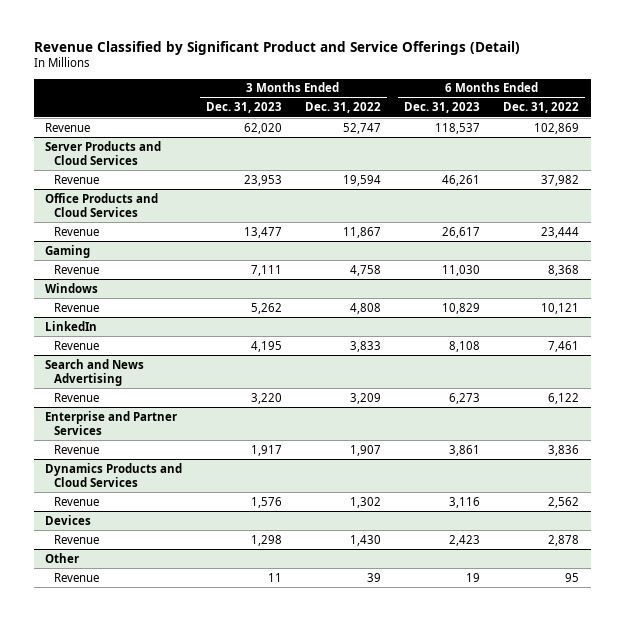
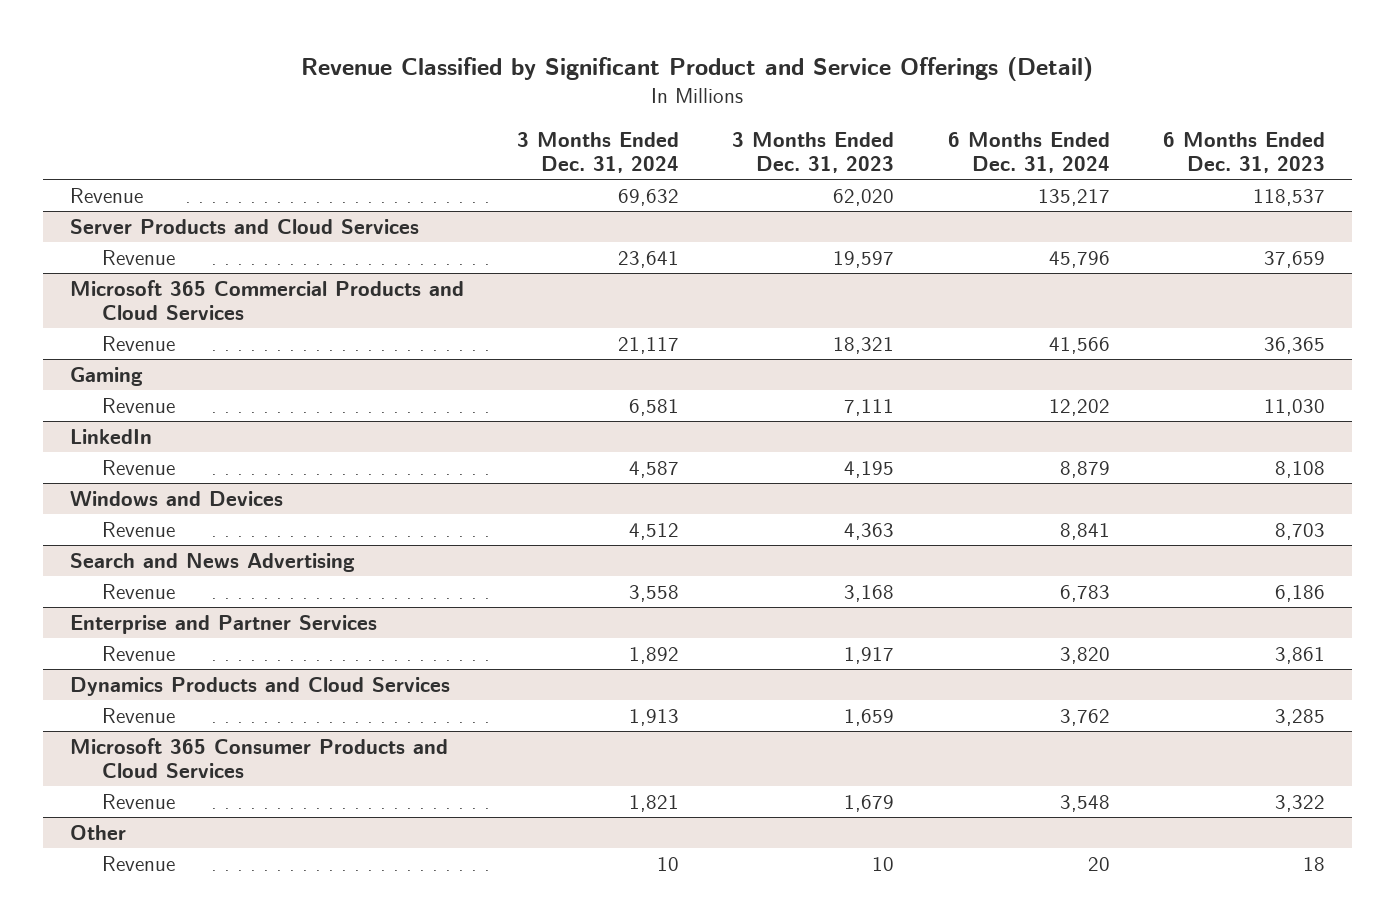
- | 3 Months Ended Dec. 31, 2023 | 3 Months Ended Dec. 31, 2022 | 6 Months Ended Dec. 31, 2023 | 6 Months Ended Dec. 31, 2022
+ | 3 Months Ended Dec. 31, 2024 | 3 Months Ended Dec. 31, 2023 | 6 Months Ended Dec. 31, 2024 | 6 Months Ended Dec. 31, 2023
@ Server Products and Cloud Services
- Revenue | 23,953 | 19,594 | 46,261 | 37,982
- Office Products and Cloud Services
- Revenue | 13,477 | 11,867 | 26,617 | 23,444
@ Server Products and Cloud Services
+ Revenue | 23,641 | 19,597 | 45,796 | 37,659
+ Microsoft 365 Commercial Products and Cloud Services
+ Revenue | 21,117 | 18,321 | 41,566 | 36,365
- Windows
- Revenue | 5,262 | 4,808 | 10,829 | 10,121
+ Windows and Devices
+ Revenue | 4,512 | 4,363 | 8,841 | 8,703
@ Search and News Advertising
- Revenue | 3,220 | 3,209 | 6,273 | 6,122
+ Revenue | 3,558 | 3,168 | 6,783 | 6,186
@ Dynamics Products and Cloud Services
- Revenue | 1,576 | 1,302 | 3,116 | 2,562
- Devices
- Revenue | 1,298 | 1,430 | 2,423 | 2,878
@ Dynamics Products and Cloud Services
+ Revenue | 1,913 | 1,659 | 3,762 | 3,285
+ Microsoft 365 Consumer Products and Cloud Services
+ Revenue | 1,821 | 1,679 | 3,548 | 3,322
@ Other
- Revenue | 11 | 39 | 19 | 95
+ Revenue | 10 | 10 | 20 | 18

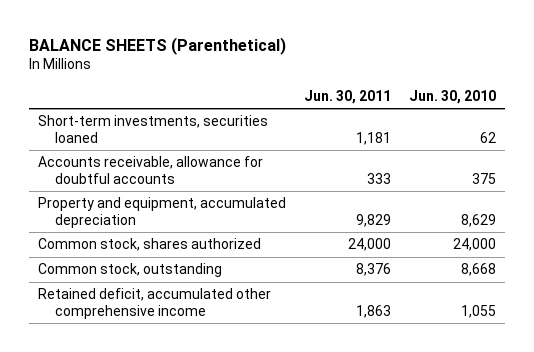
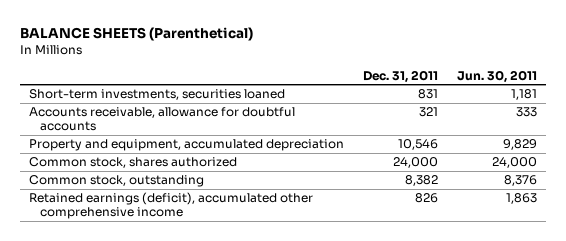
- | Jun. 30, 2011 | Jun. 30, 2010
+ | Dec. 31, 2011 | Jun. 30, 2011
- Retained deficit, accumulated other comprehensive income | 1,863 | 1,055
+ Retained earnings (deficit), accumulated other comprehensive income | 826 | 1,863

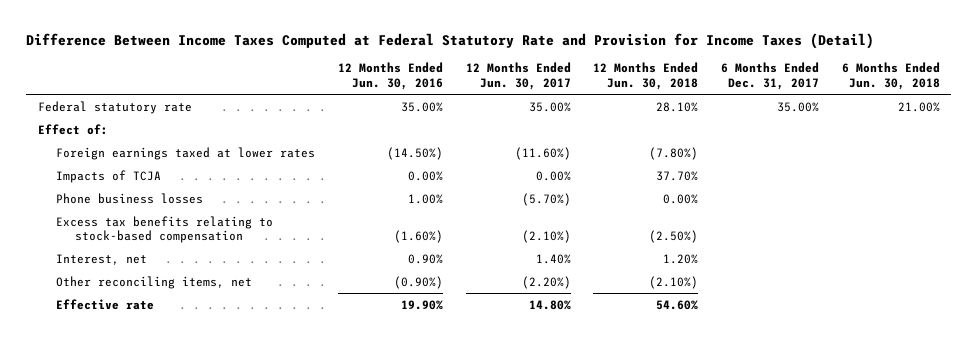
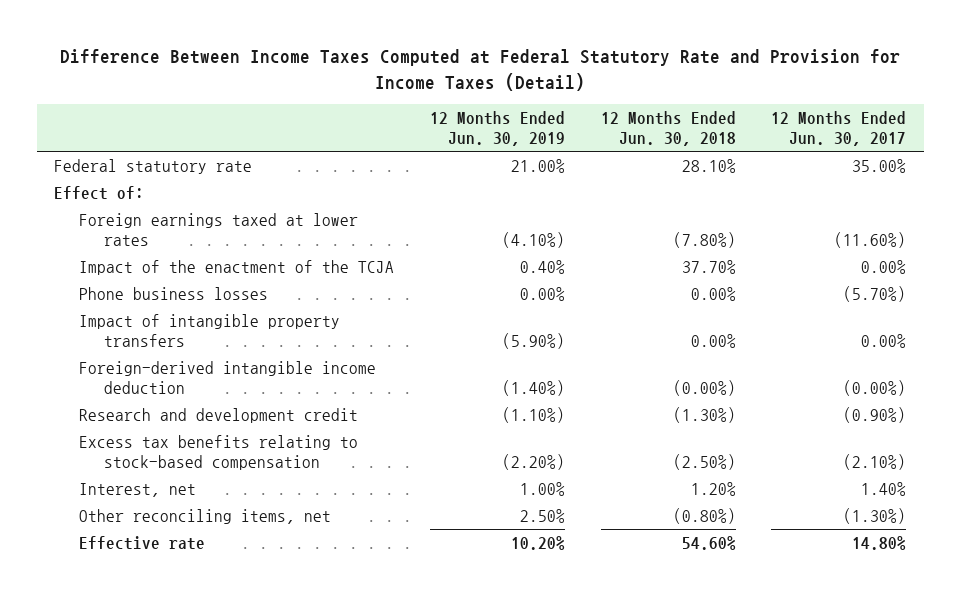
- | 12 Months Ended Jun. 30, 2016 | 12 Months Ended Jun. 30, 2017 | 12 Months Ended Jun. 30, 2018 | 6 Months Ended Dec. 31, 2017 | 6 Months Ended Jun. 30, 2018
+ | 12 Months Ended Jun. 30, 2019 | 12 Months Ended Jun. 30, 2018 | 12 Months Ended Jun. 30, 2017
- Impacts of TCJA | 0.00% | 0.00% | 37.70% | |
+ Impact of the enactment of the TCJA | 0.40% | 37.70% | 0.00%
+ Impact of intangible property transfers | (5.90%) | 0.00% | 0.00%
+ Foreign-derived intangible income deduction | (1.40%) | (0.00%) | (0.00%)
+ Research and development credit | (1.10%) | (1.30%) | (0.90%)
- Other reconciling items, net | (0.90%) | (2.20%) | (2.10%) | |
+ Other reconciling items, net | 2.50% | (0.80%) | (1.30%)

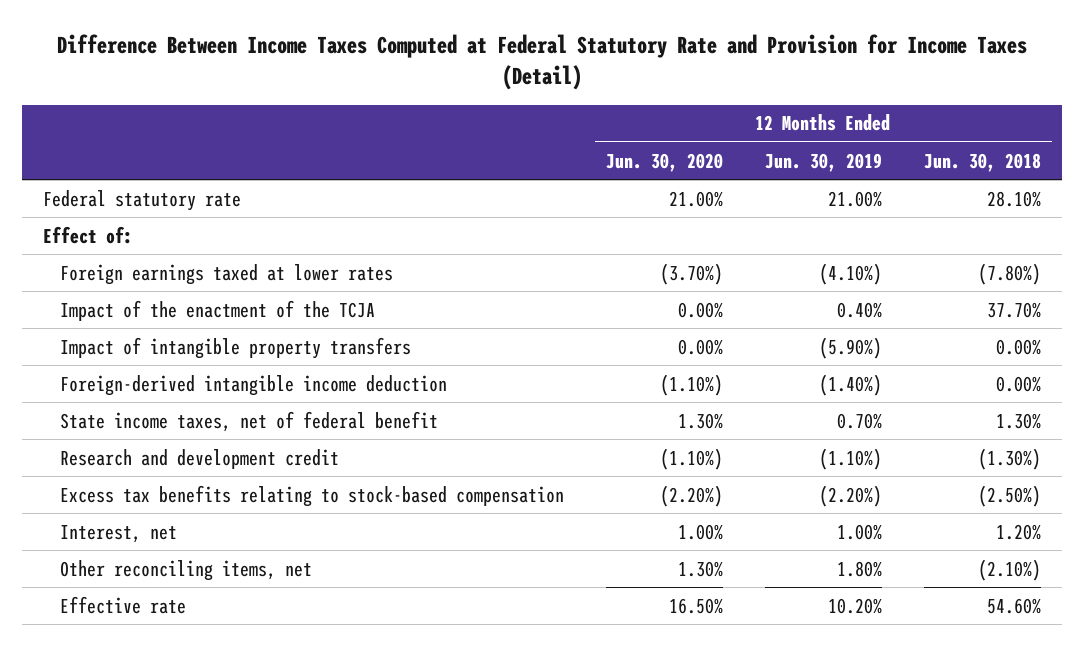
- | 12 Months Ended Jun. 30, 2019 | 12 Months Ended Jun. 30, 2018 | 12 Months Ended Jun. 30, 2017
+ | 12 Months Ended Jun. 30, 2020 | 12 Months Ended Jun. 30, 2019 | 12 Months Ended Jun. 30, 2018
- Phone business losses | 0.00% | 0.00% | (5.70%)
- Foreign-derived intangible income deduction | (1.40%) | (0.00%) | (0.00%)
+ Foreign-derived intangible income deduction | (1.10%) | (1.40%) | 0.00%
+ State income taxes, net of federal benefit | 1.30% | 0.70% | 1.30%
- Other reconciling items, net | 2.50% | (0.80%) | (1.30%)
+ Other reconciling items, net | 1.30% | 1.80% | (2.10%)

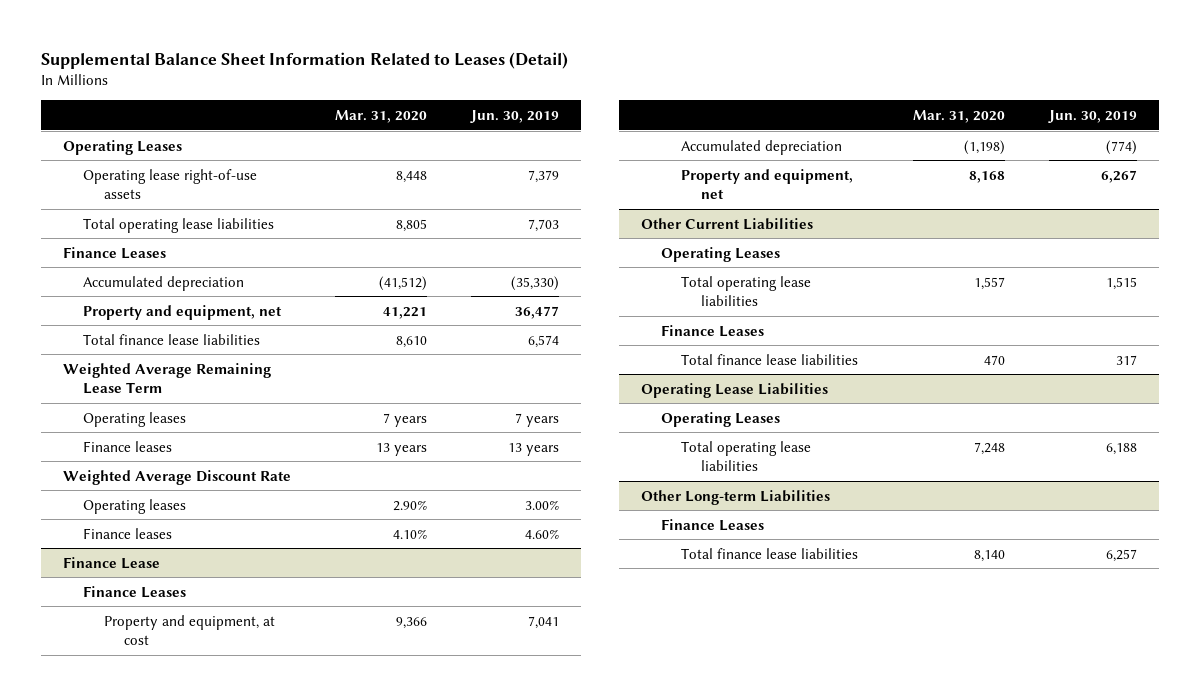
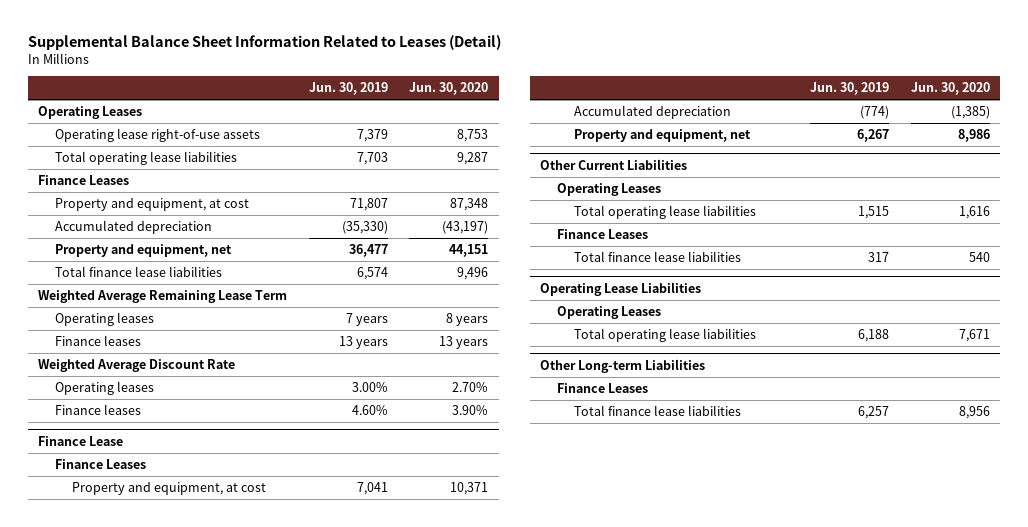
- | Mar. 31, 2020 | Jun. 30, 2019
+ | Jun. 30, 2019 | Jun. 30, 2020
+ Property and equipment, at cost | 71,807 | 87,348

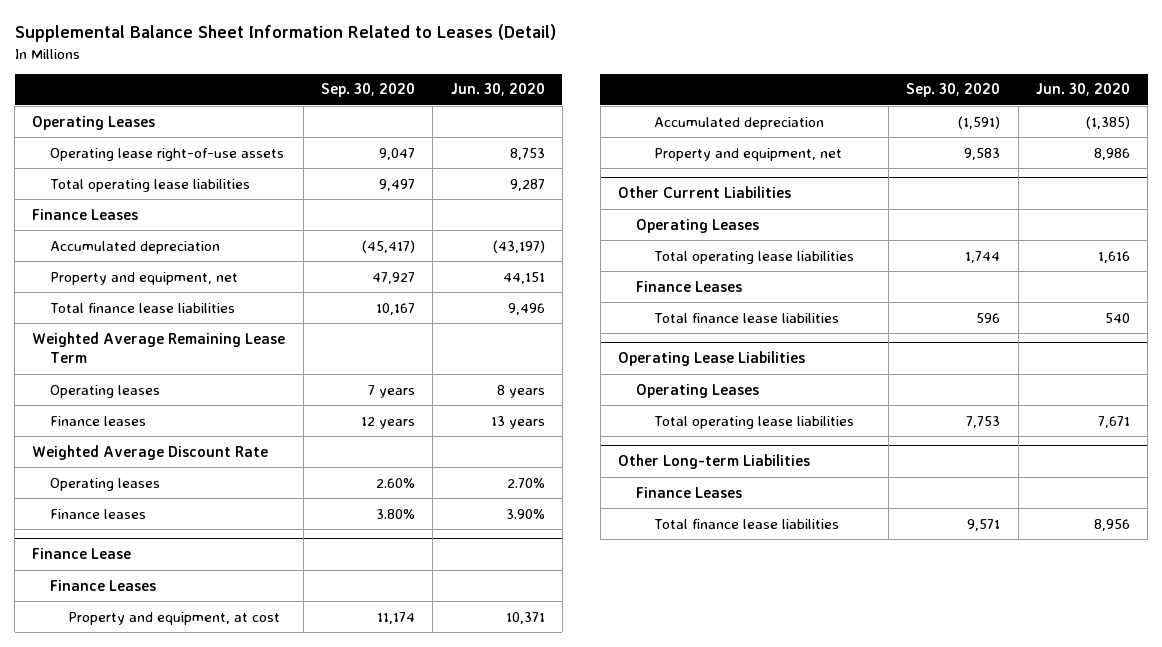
- | Jun. 30, 2019 | Jun. 30, 2020
+ | Sep. 30, 2020 | Jun. 30, 2020
- Property and equipment, at cost | 71,807 | 87,348

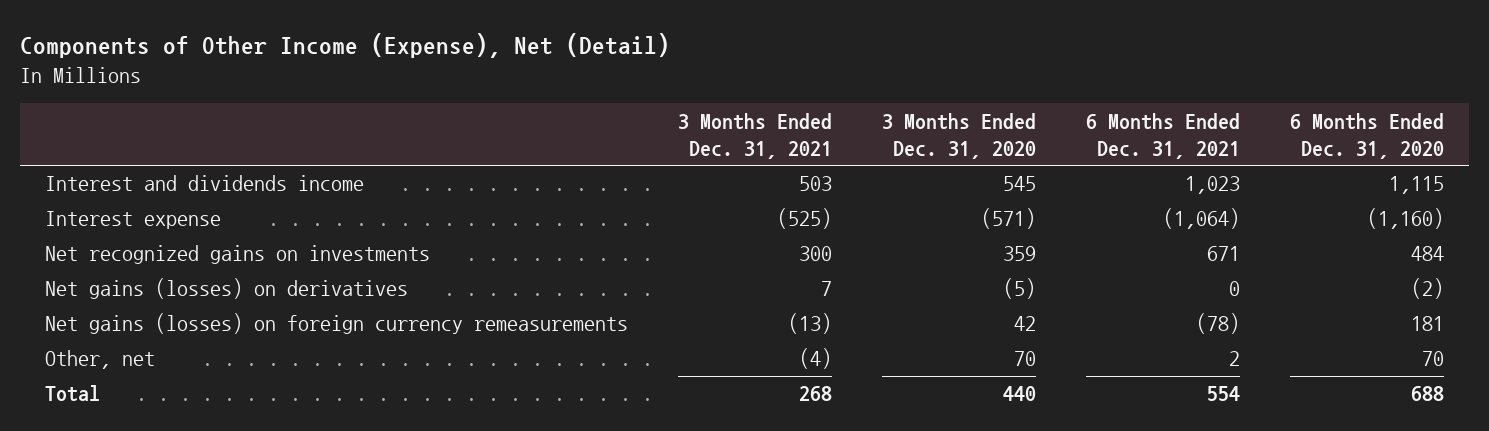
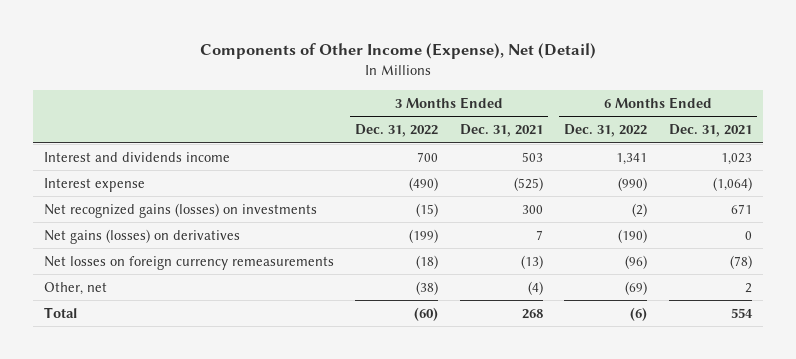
- | 3 Months Ended Dec. 31, 2021 | 3 Months Ended Dec. 31, 2020 | 6 Months Ended Dec. 31, 2021 | 6 Months Ended Dec. 31, 2020
+ | 3 Months Ended Dec. 31, 2022 | 3 Months Ended Dec. 31, 2021 | 6 Months Ended Dec. 31, 2022 | 6 Months Ended Dec. 31, 2021
- Net recognized gains on investments | 300 | 359 | 671 | 484
+ Net recognized gains (losses) on investments | (15) | 300 | (2) | 671
- Net gains (losses) on foreign currency remeasurements | (13) | 42 | (78) | 181
+ Net losses on foreign currency remeasurements | (18) | (13) | (96) | (78)

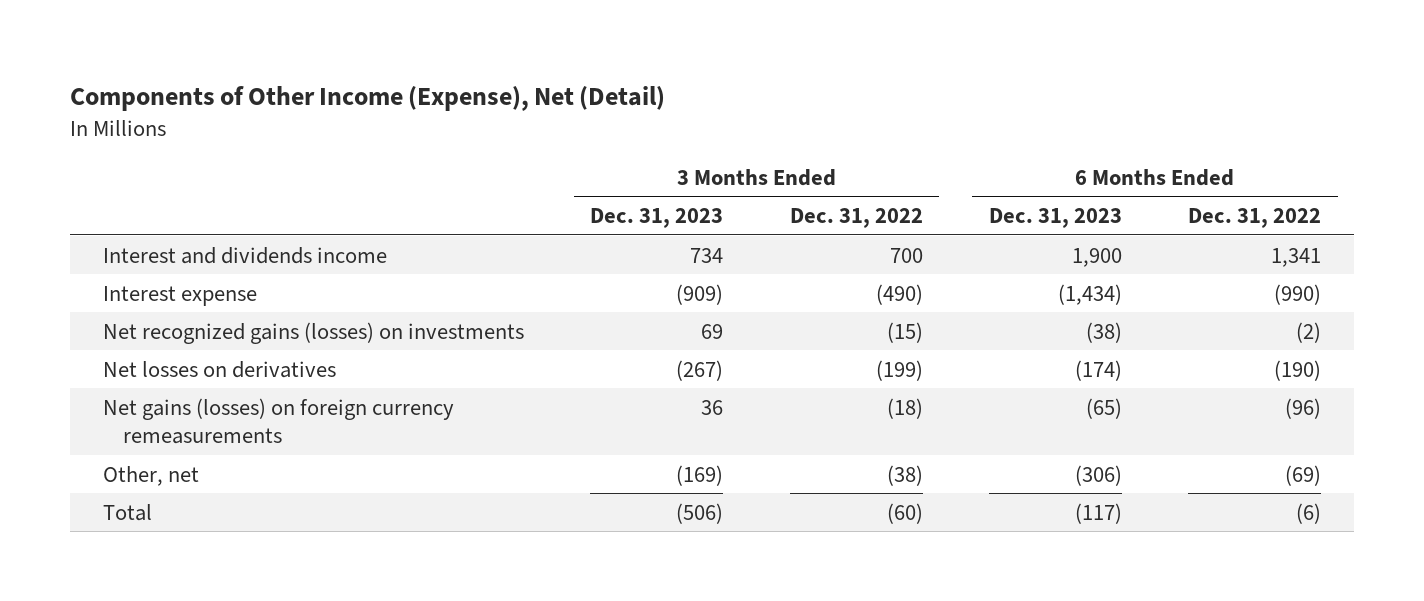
- | 3 Months Ended Dec. 31, 2022 | 3 Months Ended Dec. 31, 2021 | 6 Months Ended Dec. 31, 2022 | 6 Months Ended Dec. 31, 2021
+ | 3 Months Ended Dec. 31, 2023 | 3 Months Ended Dec. 31, 2022 | 6 Months Ended Dec. 31, 2023 | 6 Months Ended Dec. 31, 2022
- Net gains (losses) on derivatives | (199) | 7 | (190) | 0
- Net losses on foreign currency remeasurements | (18) | (13) | (96) | (78)
+ Net losses on derivatives | (267) | (199) | (174) | (190)
+ Net gains (losses) on foreign currency remeasurements | 36 | (18) | (65) | (96)

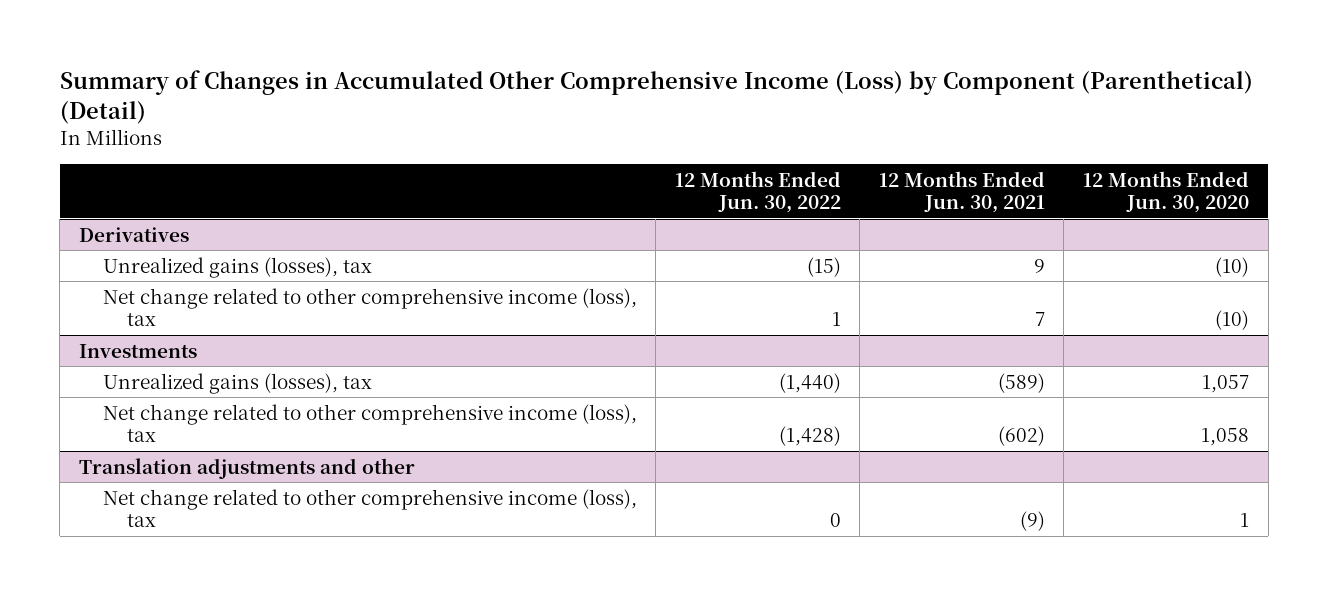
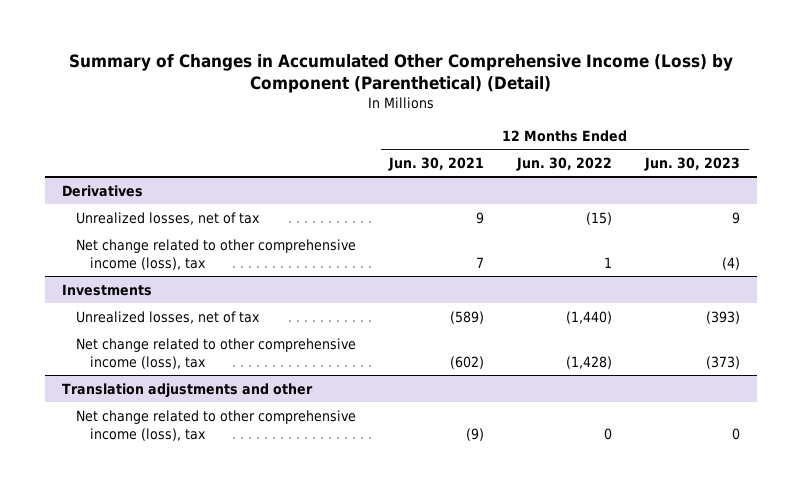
- | 12 Months Ended Jun. 30, 2022 | 12 Months Ended Jun. 30, 2021 | 12 Months Ended Jun. 30, 2020
+ | 12 Months Ended Jun. 30, 2021 | 12 Months Ended Jun. 30, 2022 | 12 Months Ended Jun. 30, 2023
@ Derivatives
- Unrealized gains (losses), tax | (15) | 9 | (10)
+ Unrealized losses, net of tax | 9 | (15) | 9
@ Investments
- Unrealized gains (losses), tax | (1,440) | (589) | 1,057
+ Unrealized losses, net of tax | (589) | (1,440) | (393)

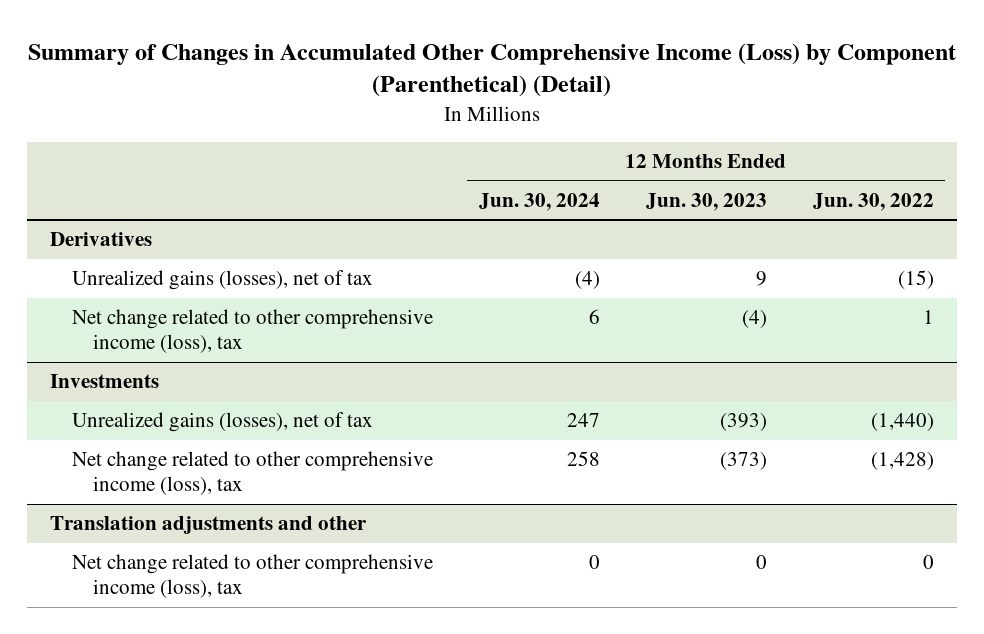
- | 12 Months Ended Jun. 30, 2021 | 12 Months Ended Jun. 30, 2022 | 12 Months Ended Jun. 30, 2023
+ | 12 Months Ended Jun. 30, 2024 | 12 Months Ended Jun. 30, 2023 | 12 Months Ended Jun. 30, 2022
@ Derivatives
- Unrealized losses, net of tax | 9 | (15) | 9
+ Unrealized gains (losses), net of tax | (4) | 9 | (15)
@ Investments
- Unrealized losses, net of tax | (589) | (1,440) | (393)
+ Unrealized gains (losses), net of tax | 247 | (393) | (1,440)

